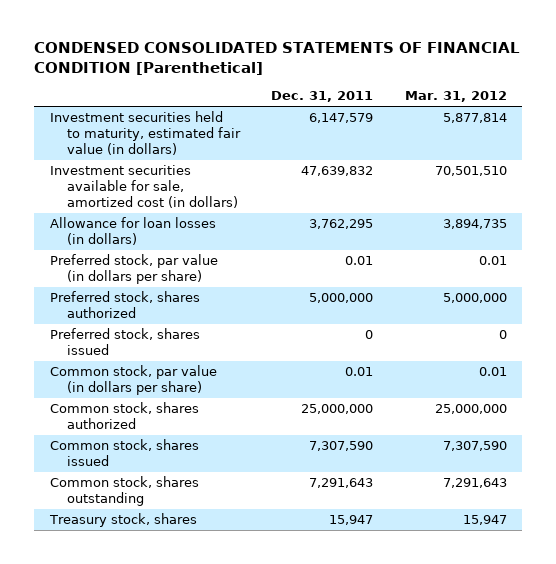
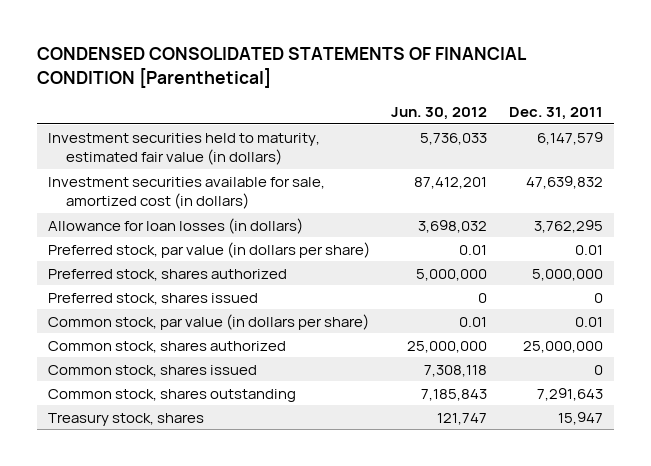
- | Dec. 31, 2011 | Mar. 31, 2012
+ | Jun. 30, 2012 | Dec. 31, 2011
- Common stock, shares issued | 7,307,590 | 7,307,590
+ Common stock, shares issued | 7,308,118 | 0

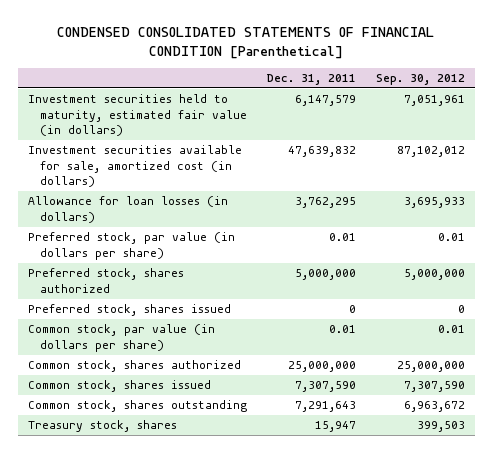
- | Jun. 30, 2012 | Dec. 31, 2011
+ | Dec. 31, 2011 | Sep. 30, 2012
- Common stock, shares issued | 7,308,118 | 0
+ Common stock, shares issued | 7,307,590 | 7,307,590

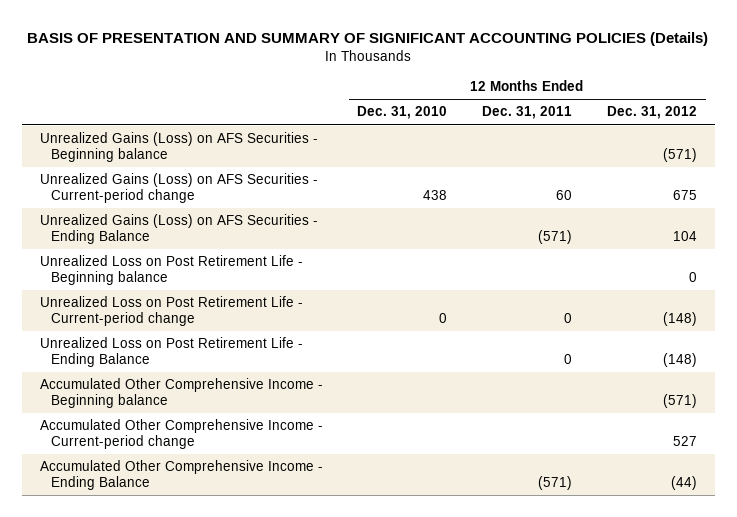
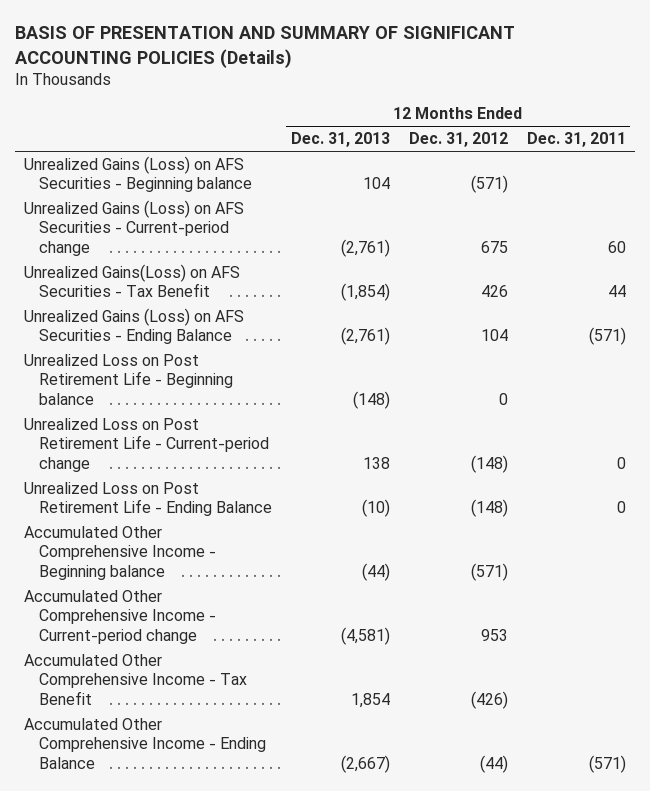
- | 12 Months Ended Dec. 31, 2010 | 12 Months Ended Dec. 31, 2011 | 12 Months Ended Dec. 31, 2012
+ | 12 Months Ended Dec. 31, 2013 | 12 Months Ended Dec. 31, 2012 | 12 Months Ended Dec. 31, 2011
+ Unrealized Gains(Loss) on AFS Securities - Tax Benefit | (1,854) | 426 | 44
- Accumulated Other Comprehensive Income - Current-period change | | | 527
+ Accumulated Other Comprehensive Income - Current-period change | (4,581) | 953 |
+ Accumulated Other Comprehensive Income - Tax Benefit | 1,854 | (426) |

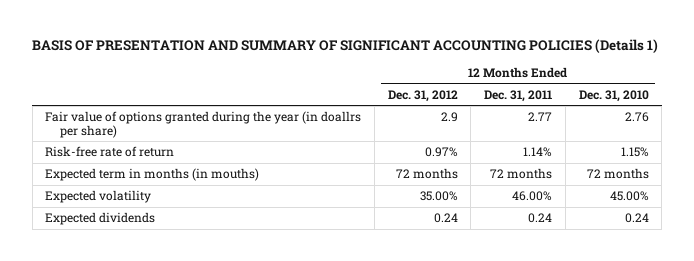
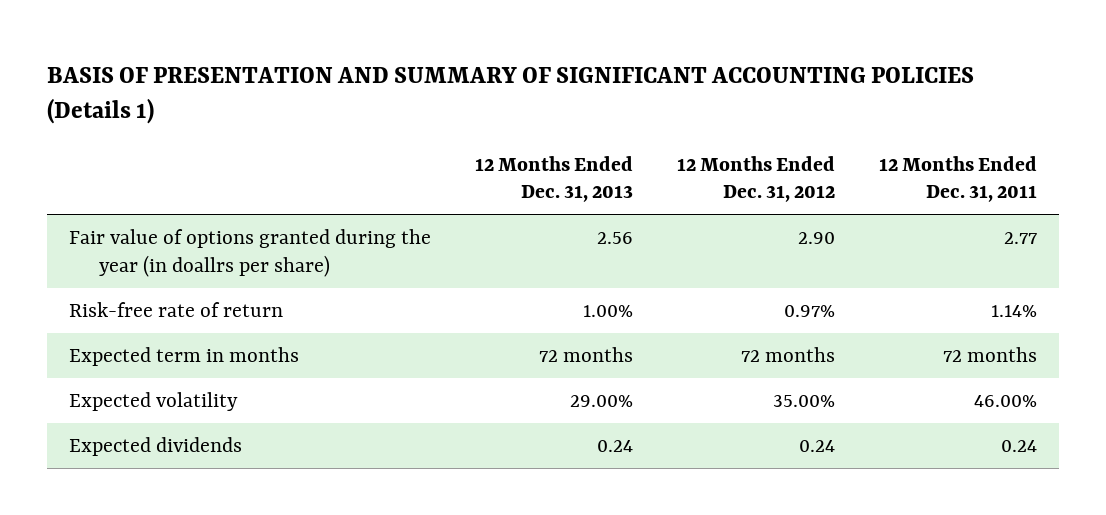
- | 12 Months Ended Dec. 31, 2012 | 12 Months Ended Dec. 31, 2011 | 12 Months Ended Dec. 31, 2010
+ | 12 Months Ended Dec. 31, 2013 | 12 Months Ended Dec. 31, 2012 | 12 Months Ended Dec. 31, 2011
- Fair value of options granted during the year (in doallrs per share) | 2.9 | 2.77 | 2.76
+ Fair value of options granted during the year (in doallrs per share) | 2.56 | 2.90 | 2.77
- Expected term in months (in mouths) | 72 months | 72 months | 72 months
+ Expected term in months | 72 months | 72 months | 72 months

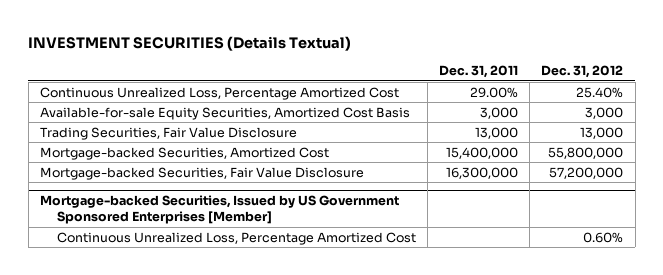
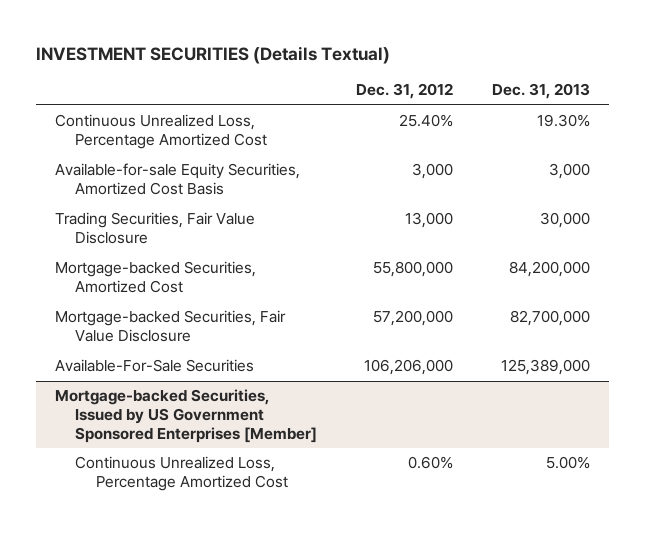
- | Dec. 31, 2011 | Dec. 31, 2012
+ | Dec. 31, 2012 | Dec. 31, 2013
+ Available-For-Sale Securities | 106,206,000 | 125,389,000

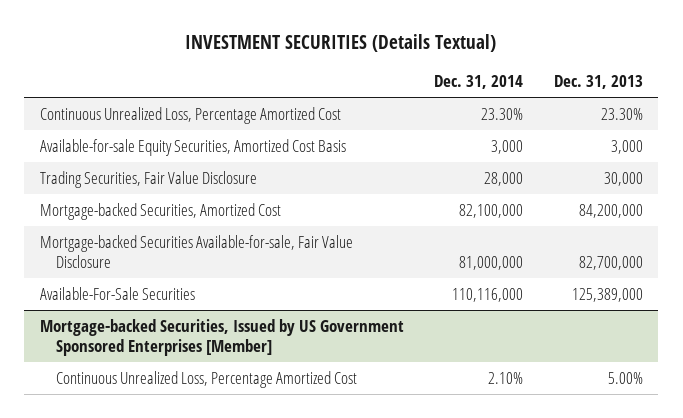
- | Dec. 31, 2012 | Dec. 31, 2013
+ | Dec. 31, 2014 | Dec. 31, 2013
- Continuous Unrealized Loss, Percentage Amortized Cost | 25.40% | 19.30%
+ Continuous Unrealized Loss, Percentage Amortized Cost | 23.30% | 23.30%
- Mortgage-backed Securities, Fair Value Disclosure | 57,200,000 | 82,700,000
+ Mortgage-backed Securities Available-for-sale, Fair Value Disclosure | 81,000,000 | 82,700,000

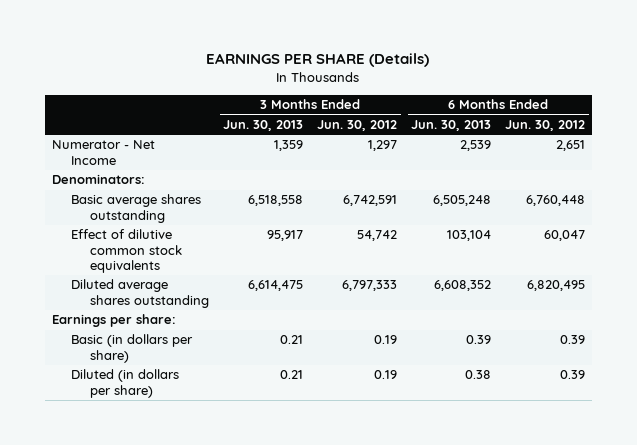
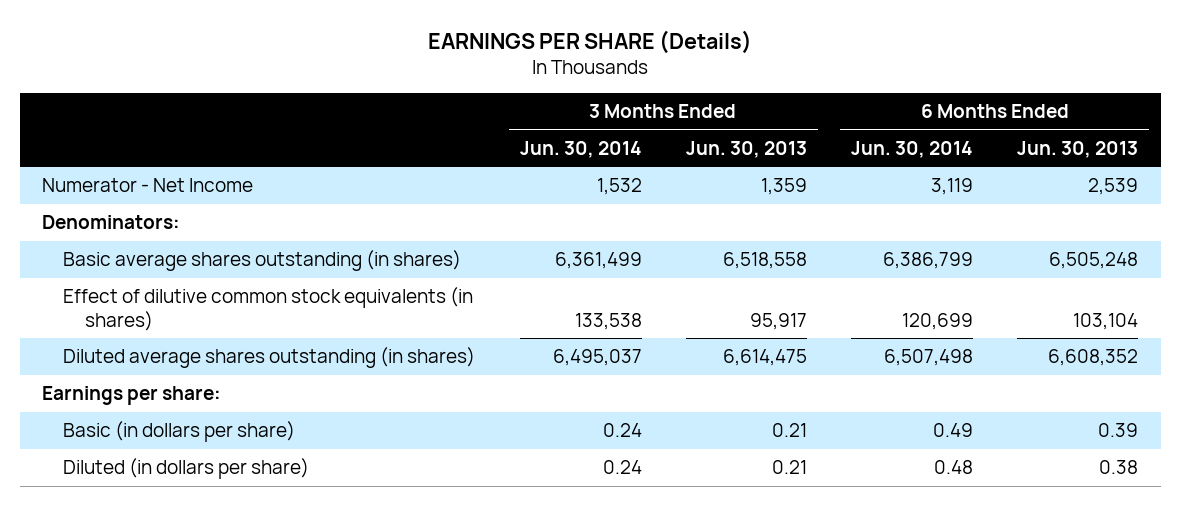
- | 3 Months Ended Jun. 30, 2013 | 3 Months Ended Jun. 30, 2012 | 6 Months Ended Jun. 30, 2013 | 6 Months Ended Jun. 30, 2012
+ | 3 Months Ended Jun. 30, 2014 | 3 Months Ended Jun. 30, 2013 | 6 Months Ended Jun. 30, 2014 | 6 Months Ended Jun. 30, 2013
- Basic average shares outstanding | 6,518,558 | 6,742,591 | 6,505,248 | 6,760,448
- Effect of dilutive common stock equivalents | 95,917 | 54,742 | 103,104 | 60,047
- Diluted average shares outstanding | 6,614,475 | 6,797,333 | 6,608,352 | 6,820,495
+ Basic average shares outstanding (in shares) | 6,361,499 | 6,518,558 | 6,386,799 | 6,505,248
+ Effect of dilutive common stock equivalents (in shares) | 133,538 | 95,917 | 120,699 | 103,104
+ Diluted average shares outstanding (in shares) | 6,495,037 | 6,614,475 | 6,507,498 | 6,608,352

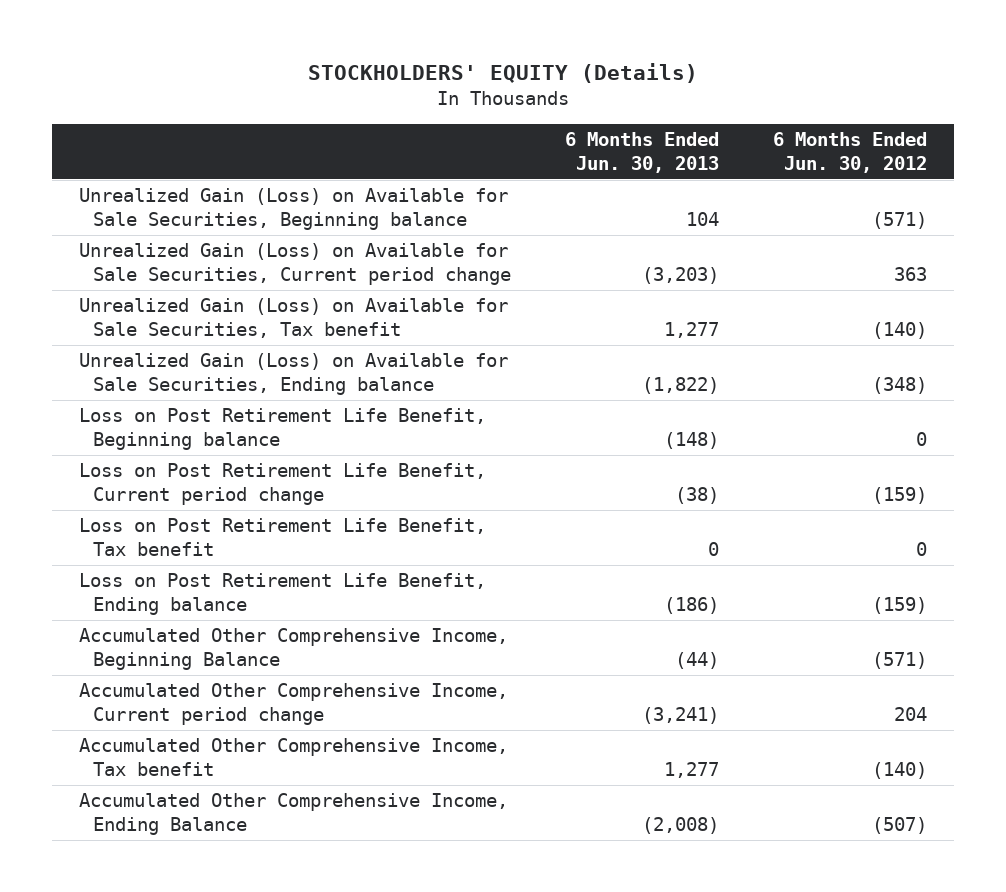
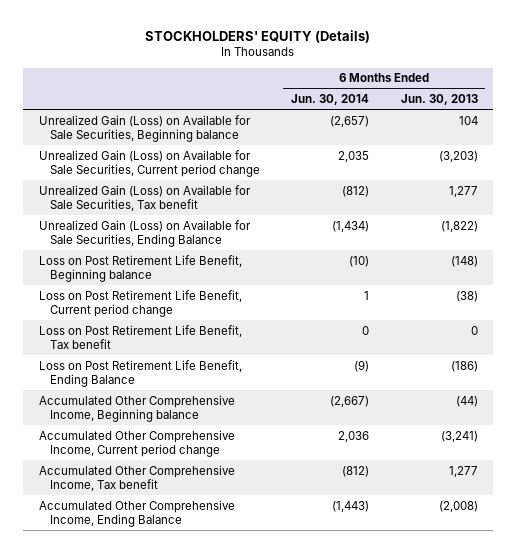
- | 6 Months Ended Jun. 30, 2013 | 6 Months Ended Jun. 30, 2012
+ | 6 Months Ended Jun. 30, 2014 | 6 Months Ended Jun. 30, 2013
- Unrealized Gain (Loss) on Available for Sale Securities, Ending balance | (1,822) | (348)
+ Unrealized Gain (Loss) on Available for Sale Securities, Ending Balance | (1,434) | (1,822)
- Loss on Post Retirement Life Benefit, Ending balance | (186) | (159)
- Accumulated Other Comprehensive Income, Beginning Balance | (44) | (571)
+ Loss on Post Retirement Life Benefit, Ending Balance | (9) | (186)
+ Accumulated Other Comprehensive Income, Beginning balance | (2,667) | (44)

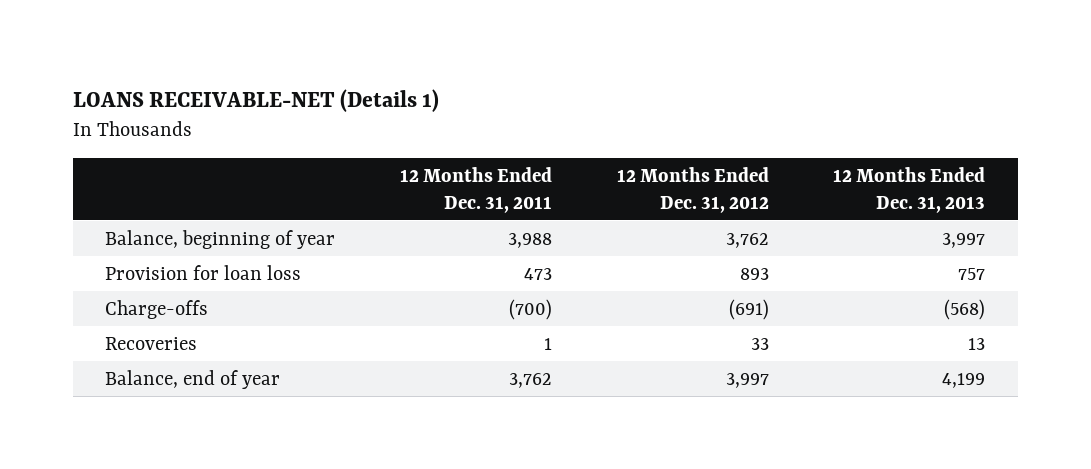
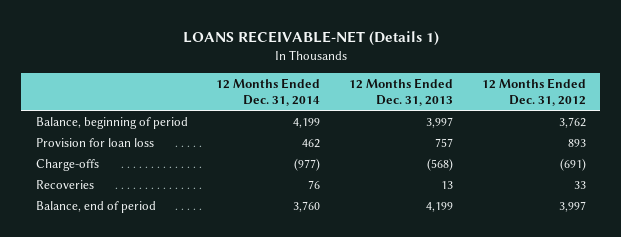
- | 12 Months Ended Dec. 31, 2011 | 12 Months Ended Dec. 31, 2012 | 12 Months Ended Dec. 31, 2013
+ | 12 Months Ended Dec. 31, 2014 | 12 Months Ended Dec. 31, 2013 | 12 Months Ended Dec. 31, 2012
- Balance, beginning of year | 3,988 | 3,762 | 3,997
+ Balance, beginning of period | 4,199 | 3,997 | 3,762
- Balance, end of year | 3,762 | 3,997 | 4,199
+ Balance, end of period | 3,760 | 4,199 | 3,997

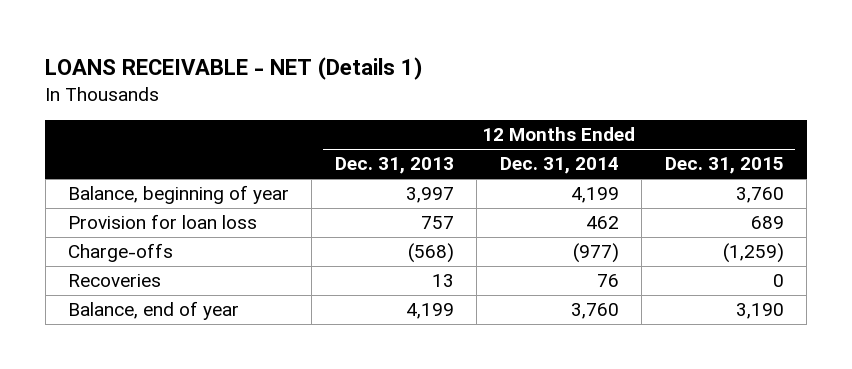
- LOANS RECEIVABLE-NET (Details 1)
+ LOANS RECEIVABLE - NET (Details 1)
- | 12 Months Ended Dec. 31, 2014 | 12 Months Ended Dec. 31, 2013 | 12 Months Ended Dec. 31, 2012
+ | 12 Months Ended Dec. 31, 2013 | 12 Months Ended Dec. 31, 2014 | 12 Months Ended Dec. 31, 2015
- Balance, beginning of period | 4,199 | 3,997 | 3,762
+ Balance, beginning of year | 3,997 | 4,199 | 3,760
- Balance, end of period | 3,760 | 4,199 | 3,997
+ Balance, end of year | 4,199 | 3,760 | 3,190

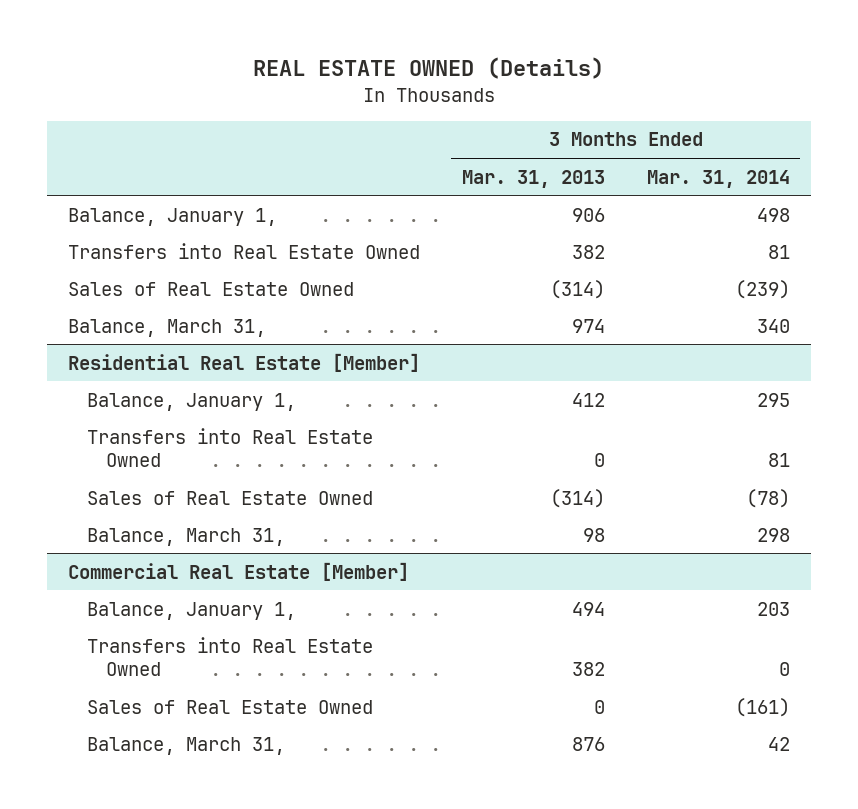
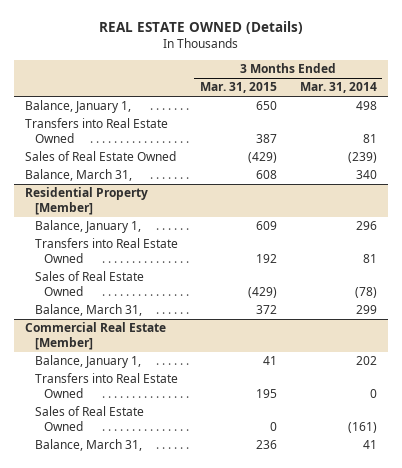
- | 3 Months Ended Mar. 31, 2013 | 3 Months Ended Mar. 31, 2014
+ | 3 Months Ended Mar. 31, 2015 | 3 Months Ended Mar. 31, 2014
- Residential Real Estate [Member]
- Balance, January 1, | 412 | 295
+ Residential Property [Member]
+ Balance, January 1, | 609 | 296
- Balance, March 31, | 98 | 298
+ Balance, March 31, | 372 | 299
@ Commercial Real Estate [Member]
- Balance, January 1, | 494 | 203
+ Balance, January 1, | 41 | 202
- Balance, March 31, | 876 | 42
+ Balance, March 31, | 236 | 41

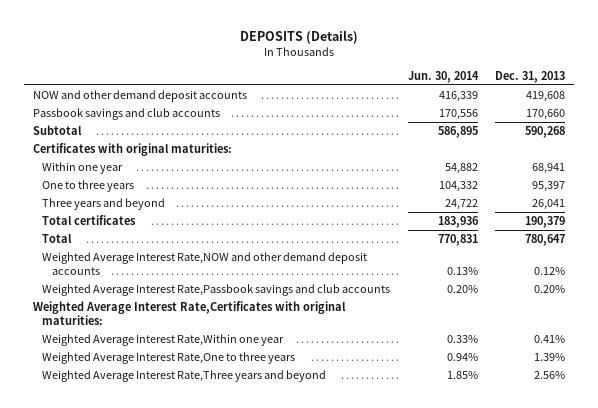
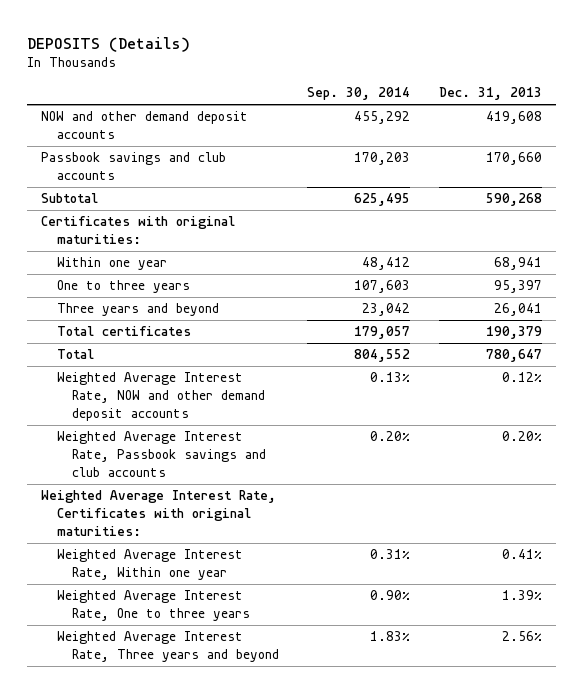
- | Jun. 30, 2014 | Dec. 31, 2013
+ | Sep. 30, 2014 | Dec. 31, 2013
- Weighted Average Interest Rate,NOW and other demand deposit accounts | 0.13% | 0.12%
- Weighted Average Interest Rate,Passbook savings and club accounts | 0.20% | 0.20%
- Weighted Average Interest Rate,Certificates with original maturities:
- Weighted Average Interest Rate,Within one year | 0.33% | 0.41%
- Weighted Average Interest Rate,One to three years | 0.94% | 1.39%
- Weighted Average Interest Rate,Three years and beyond | 1.85% | 2.56%
+ Weighted Average Interest Rate, NOW and other demand deposit accounts | 0.13% | 0.12%
+ Weighted Average Interest Rate, Passbook savings and club accounts | 0.20% | 0.20%
+ Weighted Average Interest Rate, Certificates with original maturities:
+ Weighted Average Interest Rate, Within one year | 0.31% | 0.41%
+ Weighted Average Interest Rate, One to three years | 0.90% | 1.39%
+ Weighted Average Interest Rate, Three years and beyond | 1.83% | 2.56%

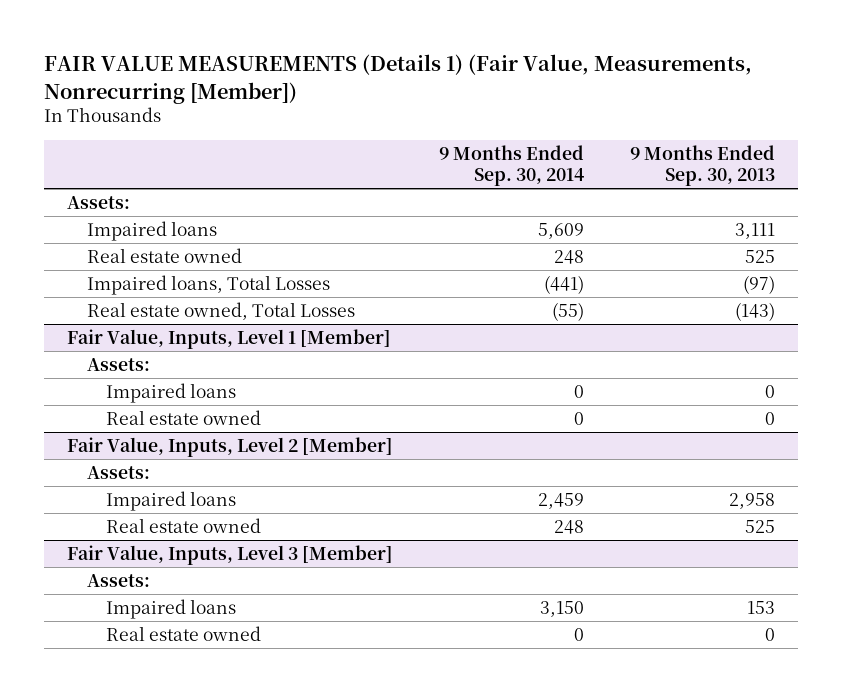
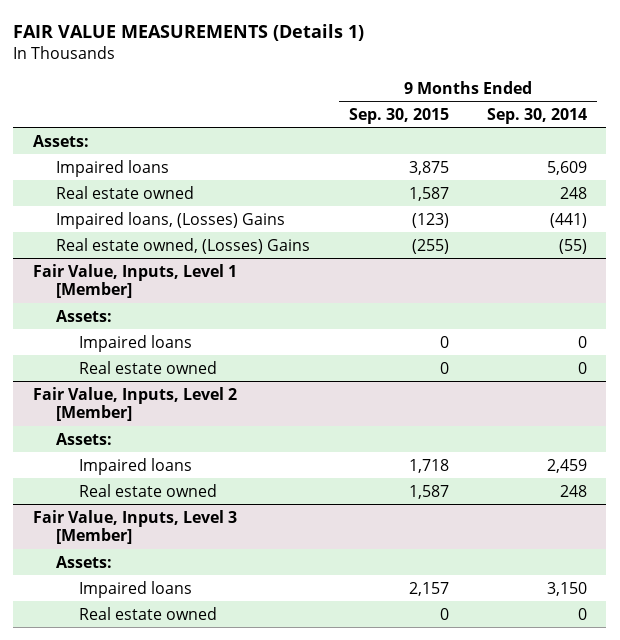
- FAIR VALUE MEASUREMENTS (Details 1) (Fair Value, Measurements, Nonrecurring [Member])
+ FAIR VALUE MEASUREMENTS (Details 1)
- | 9 Months Ended Sep. 30, 2014 | 9 Months Ended Sep. 30, 2013
+ | 9 Months Ended Sep. 30, 2015 | 9 Months Ended Sep. 30, 2014
- Impaired loans, Total Losses | (441) | (97)
- Real estate owned, Total Losses | (55) | (143)
+ Impaired loans, (Losses) Gains | (123) | (441)
+ Real estate owned, (Losses) Gains | (255) | (55)

